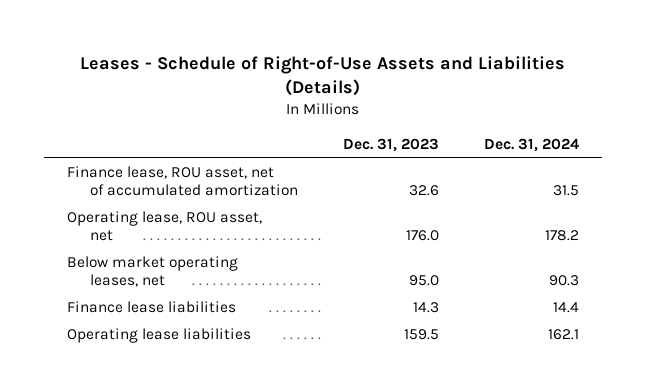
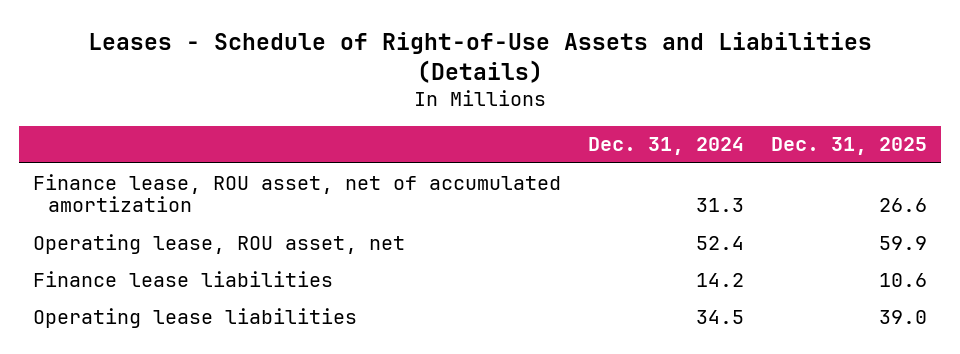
- | Dec. 31, 2023 | Dec. 31, 2024
+ | Dec. 31, 2024 | Dec. 31, 2025
- Finance lease, ROU asset, net of accumulated amortization | 32.6 | 31.5
- Operating lease, ROU asset, net | 176.0 | 178.2
- Below market operating leases, net | 95.0 | 90.3
- Finance lease liabilities | 14.3 | 14.4
- Operating lease liabilities | 159.5 | 162.1
+ Finance lease, ROU asset, net of accumulated amortization | 31.3 | 26.6
+ Operating lease, ROU asset, net | 52.4 | 59.9
+ Finance lease liabilities | 14.2 | 10.6
+ Operating lease liabilities | 34.5 | 39.0

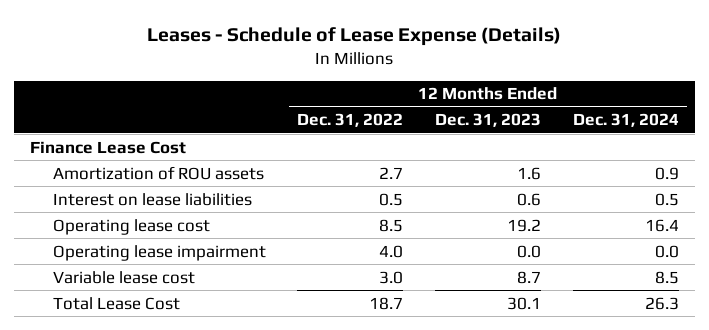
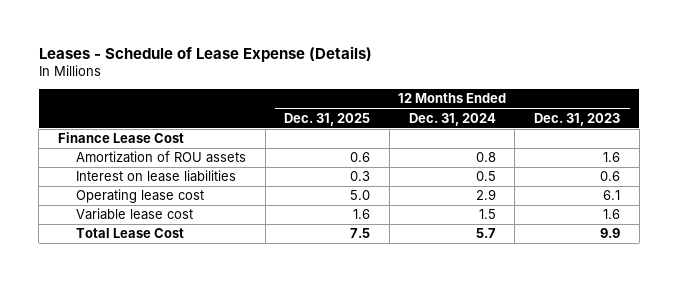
- | 12 Months Ended Dec. 31, 2022 | 12 Months Ended Dec. 31, 2023 | 12 Months Ended Dec. 31, 2024
+ | 12 Months Ended Dec. 31, 2025 | 12 Months Ended Dec. 31, 2024 | 12 Months Ended Dec. 31, 2023
- Amortization of ROU assets | 2.7 | 1.6 | 0.9
+ Amortization of ROU assets | 0.6 | 0.8 | 1.6
- Operating lease cost | 8.5 | 19.2 | 16.4
- Operating lease impairment | 4.0 | 0.0 | 0.0
- Variable lease cost | 3.0 | 8.7 | 8.5
- Total Lease Cost | 18.7 | 30.1 | 26.3
+ Operating lease cost | 5.0 | 2.9 | 6.1
+ Variable lease cost | 1.6 | 1.5 | 1.6
+ Total Lease Cost | 7.5 | 5.7 | 9.9

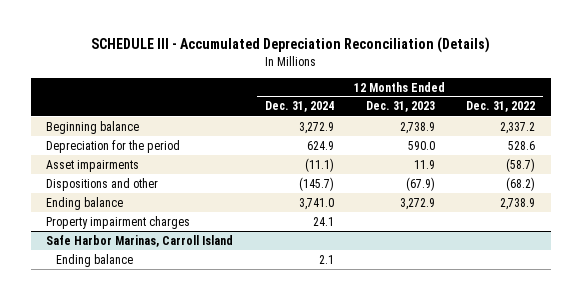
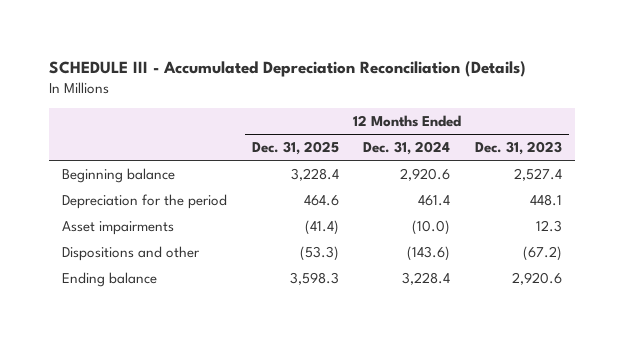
- | 12 Months Ended Dec. 31, 2024 | 12 Months Ended Dec. 31, 2023 | 12 Months Ended Dec. 31, 2022
+ | 12 Months Ended Dec. 31, 2025 | 12 Months Ended Dec. 31, 2024 | 12 Months Ended Dec. 31, 2023
- Beginning balance | 3,272.9 | 2,738.9 | 2,337.2
- Depreciation for the period | 624.9 | 590.0 | 528.6
- Asset impairments | (11.1) | 11.9 | (58.7)
- Dispositions and other | (145.7) | (67.9) | (68.2)
- Ending balance | 3,741.0 | 3,272.9 | 2,738.9
- Property impairment charges | 24.1 | |
- Safe Harbor Marinas, Carroll Island
- Ending balance | 2.1 | |
+ Beginning balance | 3,228.4 | 2,920.6 | 2,527.4
+ Depreciation for the period | 464.6 | 461.4 | 448.1
+ Asset impairments | (41.4) | (10.0) | 12.3
+ Dispositions and other | (53.3) | (143.6) | (67.2)
+ Ending balance | 3,598.3 | 3,228.4 | 2,920.6

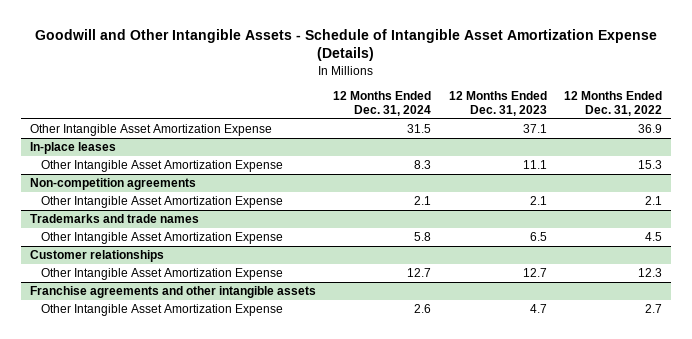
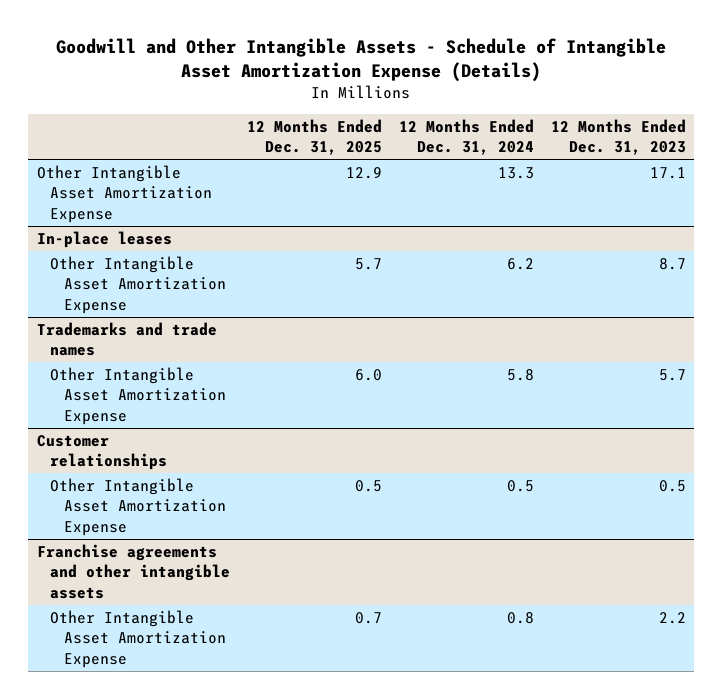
- | 12 Months Ended Dec. 31, 2024 | 12 Months Ended Dec. 31, 2023 | 12 Months Ended Dec. 31, 2022
+ | 12 Months Ended Dec. 31, 2025 | 12 Months Ended Dec. 31, 2024 | 12 Months Ended Dec. 31, 2023
- Other Intangible Asset Amortization Expense | 31.5 | 37.1 | 36.9
+ Other Intangible Asset Amortization Expense | 12.9 | 13.3 | 17.1
@ In-place leases
- Other Intangible Asset Amortization Expense | 8.3 | 11.1 | 15.3
- Non-competition agreements
- Other Intangible Asset Amortization Expense | 2.1 | 2.1 | 2.1
@ In-place leases
+ Other Intangible Asset Amortization Expense | 5.7 | 6.2 | 8.7
@ Trademarks and trade names
- Other Intangible Asset Amortization Expense | 5.8 | 6.5 | 4.5
+ Other Intangible Asset Amortization Expense | 6.0 | 5.8 | 5.7
@ Customer relationships
- Other Intangible Asset Amortization Expense | 12.7 | 12.7 | 12.3
+ Other Intangible Asset Amortization Expense | 0.5 | 0.5 | 0.5
@ Franchise agreements and other intangible assets
- Other Intangible Asset Amortization Expense | 2.6 | 4.7 | 2.7
+ Other Intangible Asset Amortization Expense | 0.7 | 0.8 | 2.2

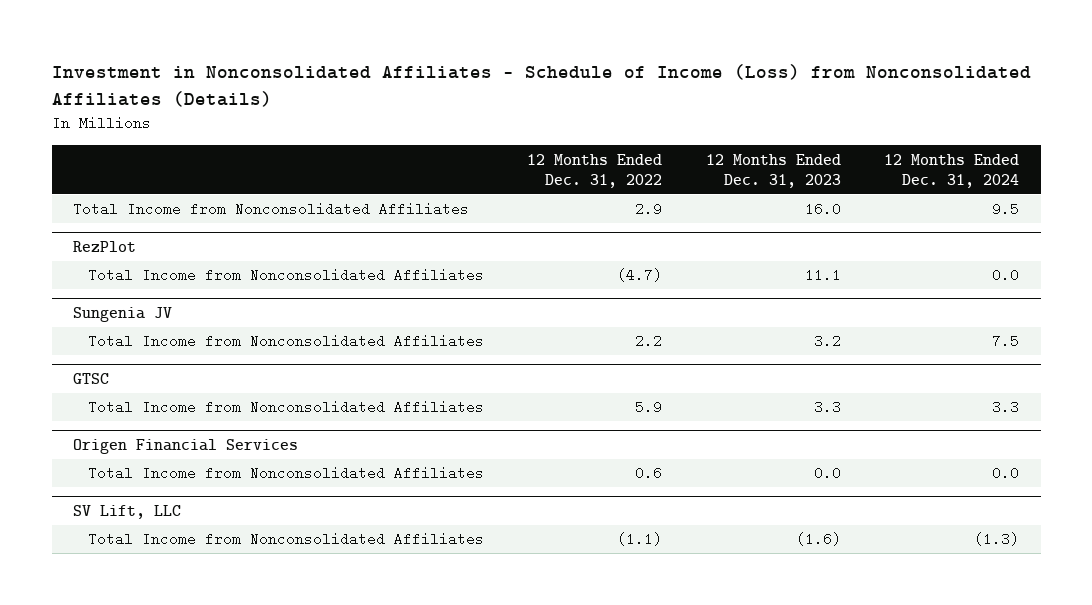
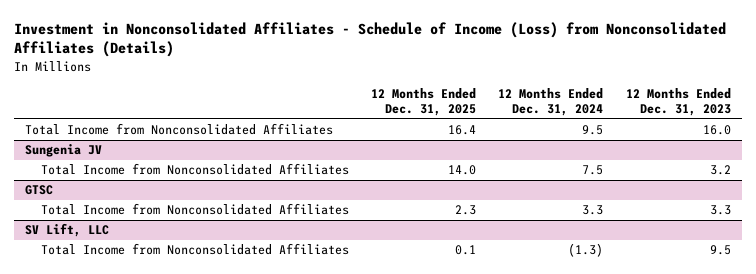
- | 12 Months Ended Dec. 31, 2022 | 12 Months Ended Dec. 31, 2023 | 12 Months Ended Dec. 31, 2024
+ | 12 Months Ended Dec. 31, 2025 | 12 Months Ended Dec. 31, 2024 | 12 Months Ended Dec. 31, 2023
- RezPlot
- Total Income from Nonconsolidated Affiliates | (4.7) | 11.1 | 0.0
- Origen Financial Services
- Total Income from Nonconsolidated Affiliates | 0.6 | 0.0 | 0.0
@ SV Lift, LLC
- Total Income from Nonconsolidated Affiliates | (1.1) | (1.6) | (1.3)
+ Total Income from Nonconsolidated Affiliates | 0.1 | (1.3) | 9.5

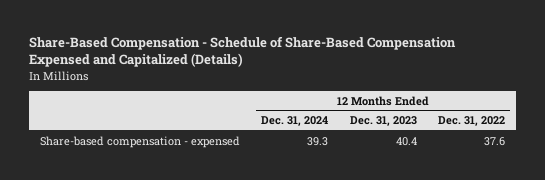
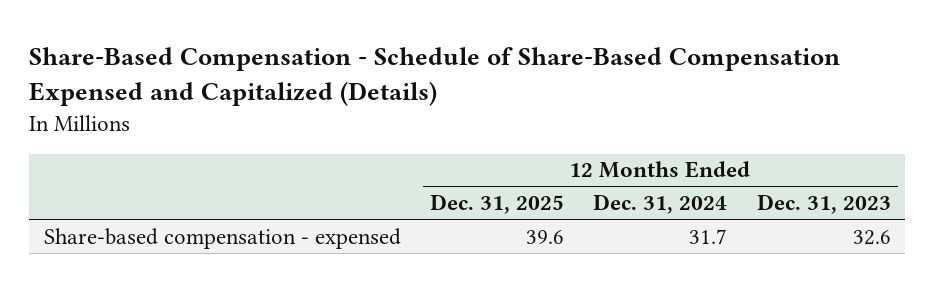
- | 12 Months Ended Dec. 31, 2024 | 12 Months Ended Dec. 31, 2023 | 12 Months Ended Dec. 31, 2022
+ | 12 Months Ended Dec. 31, 2025 | 12 Months Ended Dec. 31, 2024 | 12 Months Ended Dec. 31, 2023
- Share-based compensation - expensed | 39.3 | 40.4 | 37.6
+ Share-based compensation - expensed | 39.6 | 31.7 | 32.6

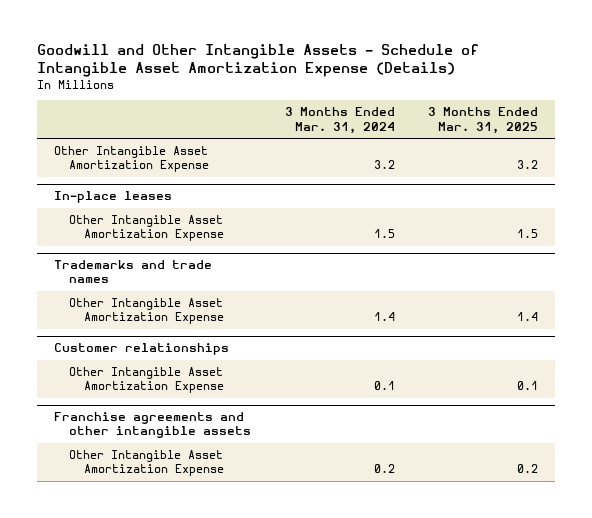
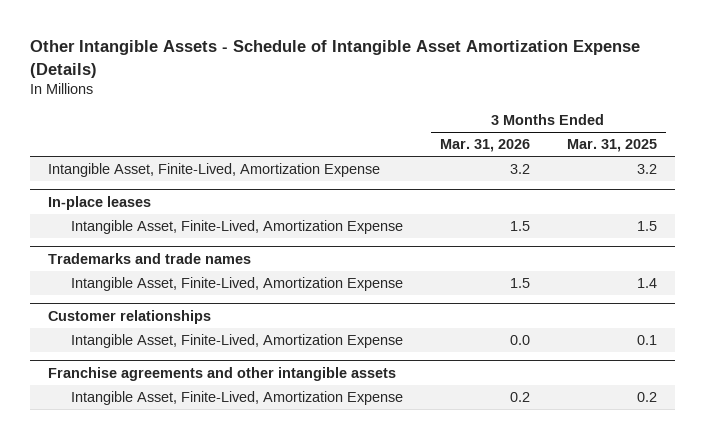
- Goodwill and Other Intangible Assets - Schedule of Intangible Asset Amortization Expense (Details)
+ Other Intangible Assets - Schedule of Intangible Asset Amortization Expense (Details)
- | 3 Months Ended Mar. 31, 2024 | 3 Months Ended Mar. 31, 2025
+ | 3 Months Ended Mar. 31, 2026 | 3 Months Ended Mar. 31, 2025
- Other Intangible Asset Amortization Expense | 3.2 | 3.2
+ Intangible Asset, Finite-Lived, Amortization Expense | 3.2 | 3.2
@ In-place leases
- Other Intangible Asset Amortization Expense | 1.5 | 1.5
+ Intangible Asset, Finite-Lived, Amortization Expense | 1.5 | 1.5
@ Trademarks and trade names
- Other Intangible Asset Amortization Expense | 1.4 | 1.4
+ Intangible Asset, Finite-Lived, Amortization Expense | 1.5 | 1.4
@ Customer relationships
- Other Intangible Asset Amortization Expense | 0.1 | 0.1
+ Intangible Asset, Finite-Lived, Amortization Expense | 0.0 | 0.1
@ Franchise agreements and other intangible assets
- Other Intangible Asset Amortization Expense | 0.2 | 0.2
+ Intangible Asset, Finite-Lived, Amortization Expense | 0.2 | 0.2

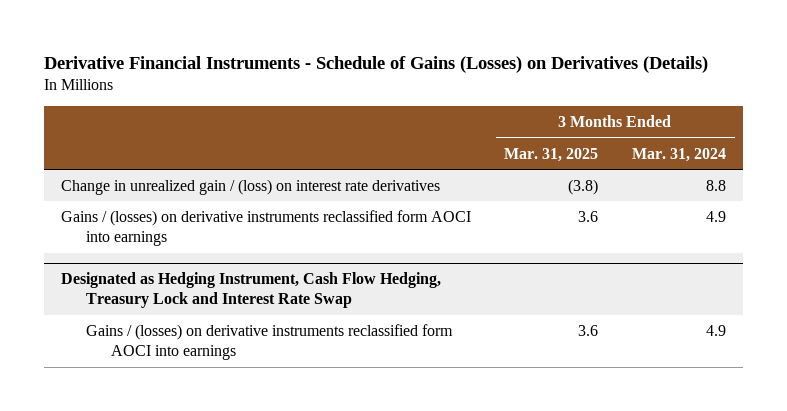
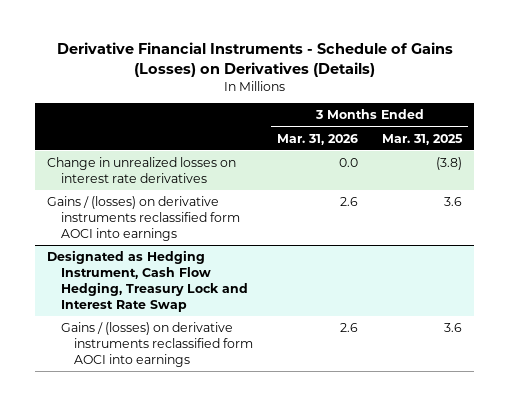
- | 3 Months Ended Mar. 31, 2025 | 3 Months Ended Mar. 31, 2024
+ | 3 Months Ended Mar. 31, 2026 | 3 Months Ended Mar. 31, 2025
- Change in unrealized gain / (loss) on interest rate derivatives | (3.8) | 8.8
+ Change in unrealized losses on interest rate derivatives | 0.0 | (3.8)

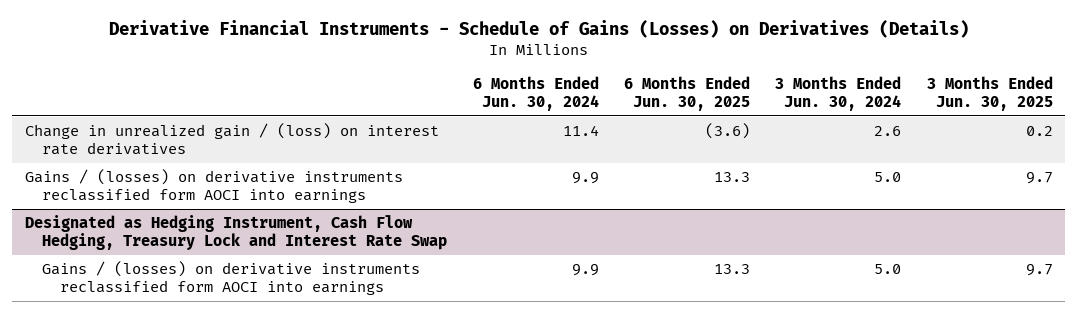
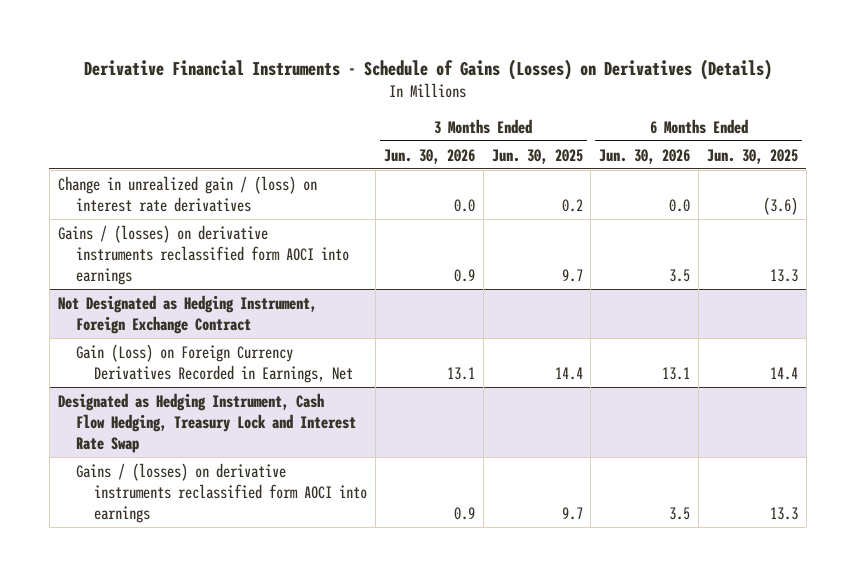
- | 6 Months Ended Jun. 30, 2024 | 6 Months Ended Jun. 30, 2025 | 3 Months Ended Jun. 30, 2024 | 3 Months Ended Jun. 30, 2025
+ | 3 Months Ended Jun. 30, 2026 | 3 Months Ended Jun. 30, 2025 | 6 Months Ended Jun. 30, 2026 | 6 Months Ended Jun. 30, 2025
+ Not Designated as Hedging Instrument, Foreign Exchange Contract
+ Gain (Loss) on Foreign Currency Derivatives Recorded in Earnings, Net | 13.1 | 14.4 | 13.1 | 14.4

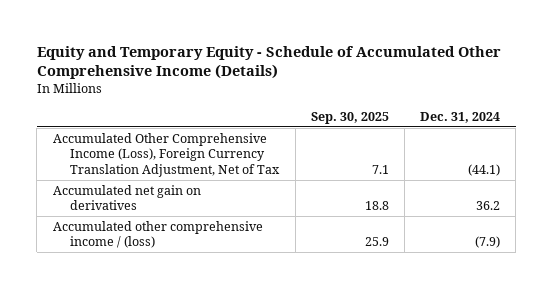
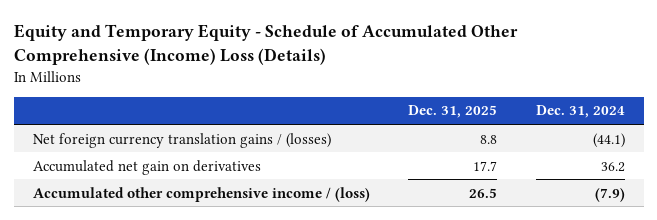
- Equity and Temporary Equity - Schedule of Accumulated Other Comprehensive Income (Details)
+ Equity and Temporary Equity - Schedule of Accumulated Other Comprehensive (Income) Loss (Details)
- | Sep. 30, 2025 | Dec. 31, 2024
+ | Dec. 31, 2025 | Dec. 31, 2024
- Accumulated Other Comprehensive Income (Loss), Foreign Currency Translation Adjustment, Net of Tax | 7.1 | (44.1)
+ Net foreign currency translation gains / (losses) | 8.8 | (44.1)

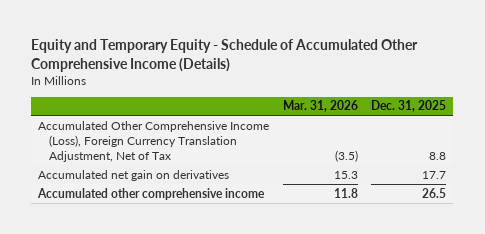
- Equity and Temporary Equity - Schedule of Accumulated Other Comprehensive (Income) Loss (Details)
+ Equity and Temporary Equity - Schedule of Accumulated Other Comprehensive Income (Details)
- | Dec. 31, 2025 | Dec. 31, 2024
+ | Mar. 31, 2026 | Dec. 31, 2025
- Net foreign currency translation gains / (losses) | 8.8 | (44.1)
+ Accumulated Other Comprehensive Income (Loss), Foreign Currency Translation Adjustment, Net of Tax | (3.5) | 8.8
- Accumulated other comprehensive income / (loss) | 26.5 | (7.9)
+ Accumulated other comprehensive income | 11.8 | 26.5

